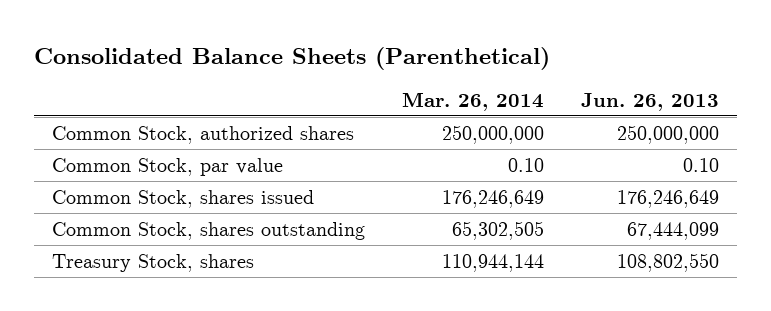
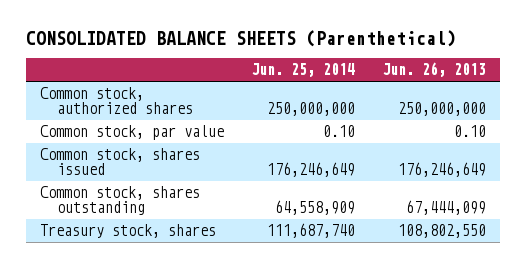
- Consolidated Balance Sheets (Parenthetical)
+ CONSOLIDATED BALANCE SHEETS (Parenthetical)
- | Mar. 26, 2014 | Jun. 26, 2013
+ | Jun. 25, 2014 | Jun. 26, 2013
- Common Stock, authorized shares | 250,000,000 | 250,000,000
- Common Stock, par value | 0.10 | 0.10
- Common Stock, shares issued | 176,246,649 | 176,246,649
- Common Stock, shares outstanding | 65,302,505 | 67,444,099
- Treasury Stock, shares | 110,944,144 | 108,802,550
+ Common stock, authorized shares | 250,000,000 | 250,000,000
+ Common stock, par value | 0.10 | 0.10
+ Common stock, shares issued | 176,246,649 | 176,246,649
+ Common stock, shares outstanding | 64,558,909 | 67,444,099
+ Treasury stock, shares | 111,687,740 | 108,802,550

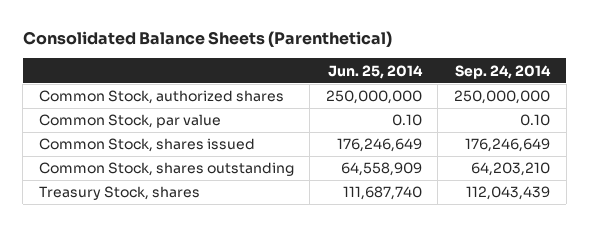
- CONSOLIDATED BALANCE SHEETS (Parenthetical)
+ Consolidated Balance Sheets (Parenthetical)
- | Jun. 25, 2014 | Jun. 26, 2013
+ | Jun. 25, 2014 | Sep. 24, 2014
- Common stock, authorized shares | 250,000,000 | 250,000,000
- Common stock, par value | 0.10 | 0.10
- Common stock, shares issued | 176,246,649 | 176,246,649
- Common stock, shares outstanding | 64,558,909 | 67,444,099
- Treasury stock, shares | 111,687,740 | 108,802,550
+ Common Stock, authorized shares | 250,000,000 | 250,000,000
+ Common Stock, par value | 0.10 | 0.10
+ Common Stock, shares issued | 176,246,649 | 176,246,649
+ Common Stock, shares outstanding | 64,558,909 | 64,203,210
+ Treasury Stock, shares | 111,687,740 | 112,043,439

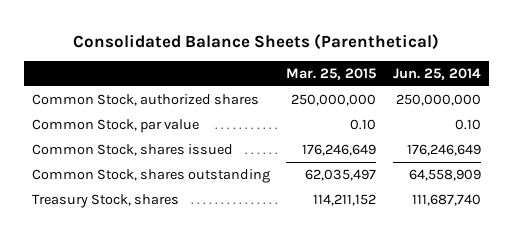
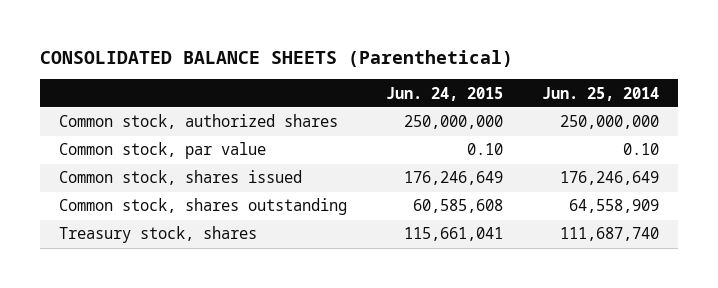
- Consolidated Balance Sheets (Parenthetical)
+ CONSOLIDATED BALANCE SHEETS (Parenthetical)
- | Mar. 25, 2015 | Jun. 25, 2014
+ | Jun. 24, 2015 | Jun. 25, 2014
- Common Stock, authorized shares | 250,000,000 | 250,000,000
- Common Stock, par value | 0.10 | 0.10
- Common Stock, shares issued | 176,246,649 | 176,246,649
- Common Stock, shares outstanding | 62,035,497 | 64,558,909
- Treasury Stock, shares | 114,211,152 | 111,687,740
+ Common stock, authorized shares | 250,000,000 | 250,000,000
+ Common stock, par value | 0.10 | 0.10
+ Common stock, shares issued | 176,246,649 | 176,246,649
+ Common stock, shares outstanding | 60,585,608 | 64,558,909
+ Treasury stock, shares | 115,661,041 | 111,687,740

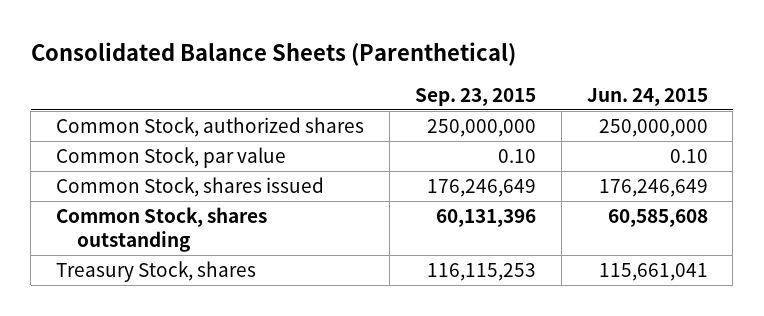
- CONSOLIDATED BALANCE SHEETS (Parenthetical)
+ Consolidated Balance Sheets (Parenthetical)
- | Jun. 24, 2015 | Jun. 25, 2014
+ | Sep. 23, 2015 | Jun. 24, 2015
- Common stock, authorized shares | 250,000,000 | 250,000,000
- Common stock, par value | 0.10 | 0.10
- Common stock, shares issued | 176,246,649 | 176,246,649
- Common stock, shares outstanding | 60,585,608 | 64,558,909
- Treasury stock, shares | 115,661,041 | 111,687,740
+ Common Stock, authorized shares | 250,000,000 | 250,000,000
+ Common Stock, par value | 0.10 | 0.10
+ Common Stock, shares issued | 176,246,649 | 176,246,649
+ Common Stock, shares outstanding | 60,131,396 | 60,585,608
+ Treasury Stock, shares | 116,115,253 | 115,661,041

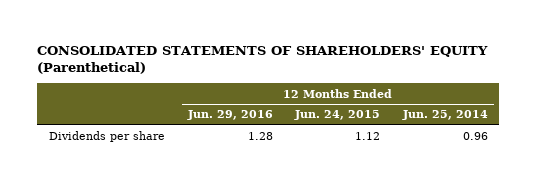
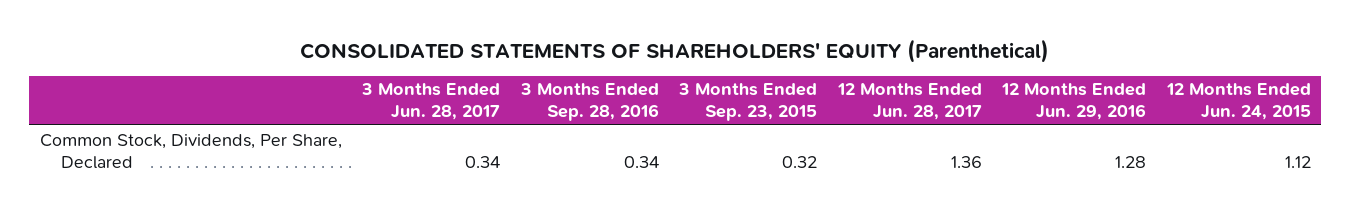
- | 12 Months Ended Jun. 29, 2016 | 12 Months Ended Jun. 24, 2015 | 12 Months Ended Jun. 25, 2014
+ | 3 Months Ended Jun. 28, 2017 | 3 Months Ended Sep. 28, 2016 | 3 Months Ended Sep. 23, 2015 | 12 Months Ended Jun. 28, 2017 | 12 Months Ended Jun. 29, 2016 | 12 Months Ended Jun. 24, 2015
- Dividends per share | 1.28 | 1.12 | 0.96
+ Common Stock, Dividends, Per Share, Declared | 0.34 | 0.34 | 0.32 | 1.36 | 1.28 | 1.12

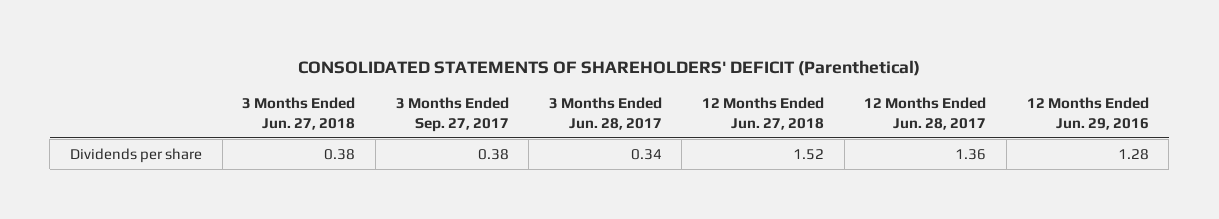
- CONSOLIDATED STATEMENTS OF SHAREHOLDERS' EQUITY (Parenthetical)
+ CONSOLIDATED STATEMENTS OF SHAREHOLDERS' DEFICIT (Parenthetical)
- | 3 Months Ended Jun. 28, 2017 | 3 Months Ended Sep. 28, 2016 | 3 Months Ended Sep. 23, 2015 | 12 Months Ended Jun. 28, 2017 | 12 Months Ended Jun. 29, 2016 | 12 Months Ended Jun. 24, 2015
+ | 3 Months Ended Jun. 27, 2018 | 3 Months Ended Sep. 27, 2017 | 3 Months Ended Jun. 28, 2017 | 12 Months Ended Jun. 27, 2018 | 12 Months Ended Jun. 28, 2017 | 12 Months Ended Jun. 29, 2016
- Common Stock, Dividends, Per Share, Declared | 0.34 | 0.34 | 0.32 | 1.36 | 1.28 | 1.12
+ Dividends per share | 0.38 | 0.38 | 0.34 | 1.52 | 1.36 | 1.28

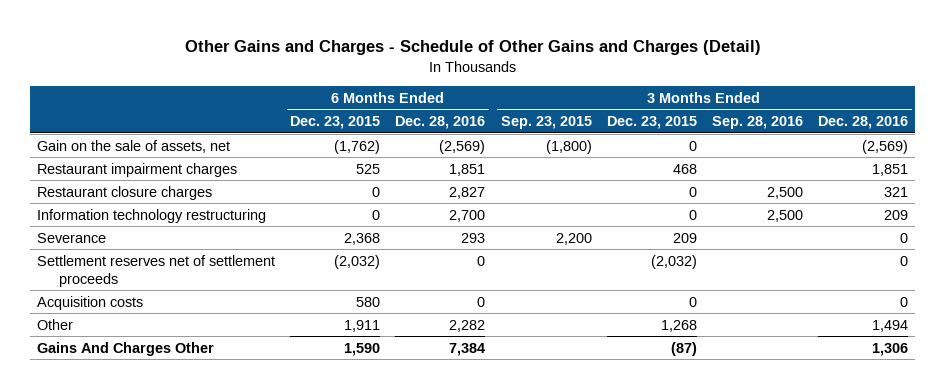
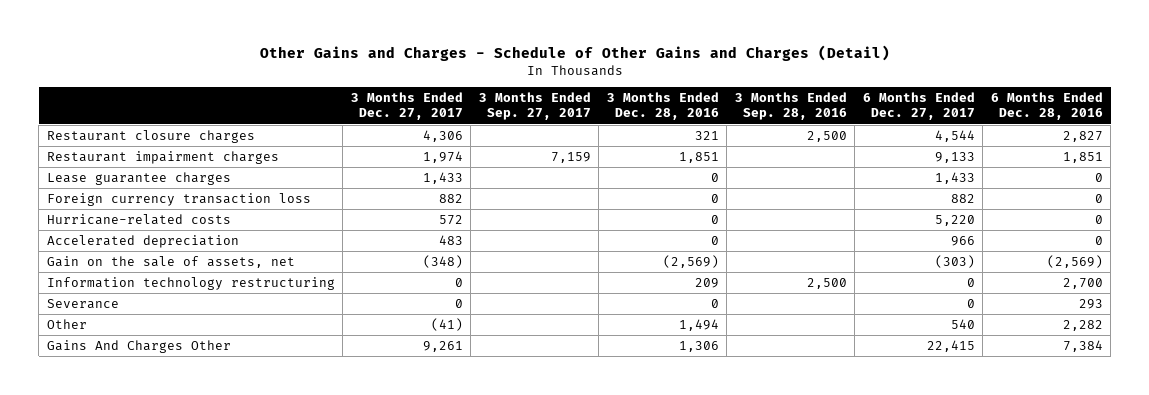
- | 6 Months Ended Dec. 23, 2015 | 6 Months Ended Dec. 28, 2016 | 3 Months Ended Sep. 23, 2015 | 3 Months Ended Dec. 23, 2015 | 3 Months Ended Sep. 28, 2016 | 3 Months Ended Dec. 28, 2016
+ | 3 Months Ended Dec. 27, 2017 | 3 Months Ended Sep. 27, 2017 | 3 Months Ended Dec. 28, 2016 | 3 Months Ended Sep. 28, 2016 | 6 Months Ended Dec. 27, 2017 | 6 Months Ended Dec. 28, 2016
moved down: Restaurant impairment charges | 1,974 | 7,159 | 1,851 | | 9,133 | 1,851
+ Lease guarantee charges | 1,433 | | 0 | | 1,433 | 0
+ Foreign currency transaction loss | 882 | | 0 | | 882 | 0
+ Hurricane-related costs | 572 | | 0 | | 5,220 | 0
+ Accelerated depreciation | 483 | | 0 | | 966 | 0
moved down: Gain on the sale of assets, net | (348) | | (2,569) | | (303) | (2,569)
- Settlement reserves net of settlement proceeds | (2,032) | 0 | | (2,032) | | 0
- Acquisition costs | 580 | 0 | | 0 | | 0

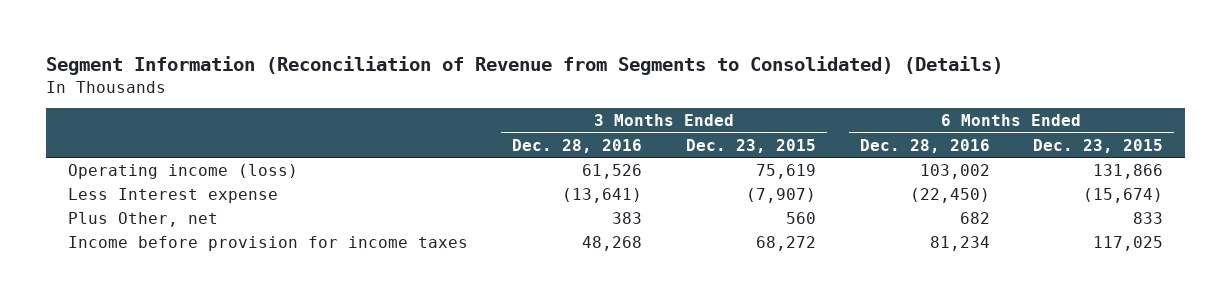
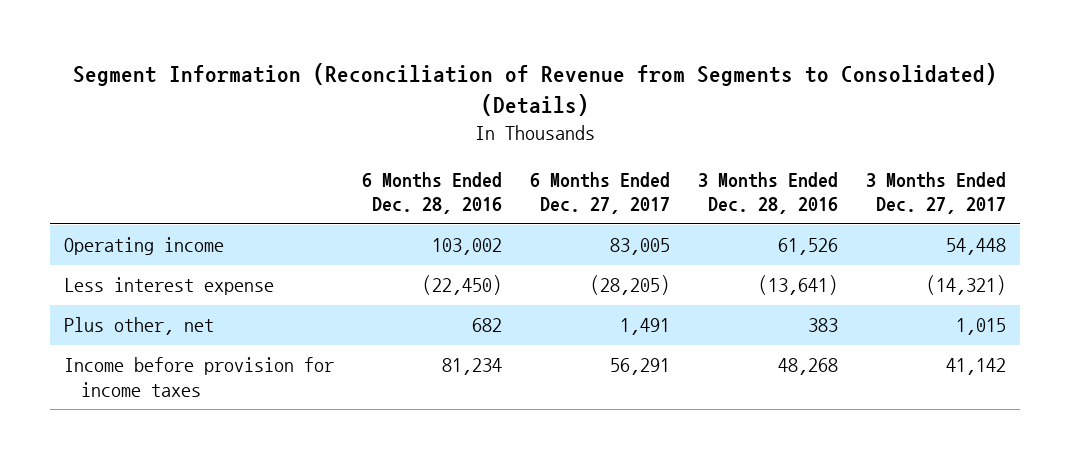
- | 3 Months Ended Dec. 28, 2016 | 3 Months Ended Dec. 23, 2015 | 6 Months Ended Dec. 28, 2016 | 6 Months Ended Dec. 23, 2015
+ | 6 Months Ended Dec. 28, 2016 | 6 Months Ended Dec. 27, 2017 | 3 Months Ended Dec. 28, 2016 | 3 Months Ended Dec. 27, 2017
- Operating income (loss) | 61,526 | 75,619 | 103,002 | 131,866
- Less Interest expense | (13,641) | (7,907) | (22,450) | (15,674)
- Plus Other, net | 383 | 560 | 682 | 833
+ Operating income | 103,002 | 83,005 | 61,526 | 54,448
+ Less interest expense | (22,450) | (28,205) | (13,641) | (14,321)
+ Plus other, net | 682 | 1,491 | 383 | 1,015

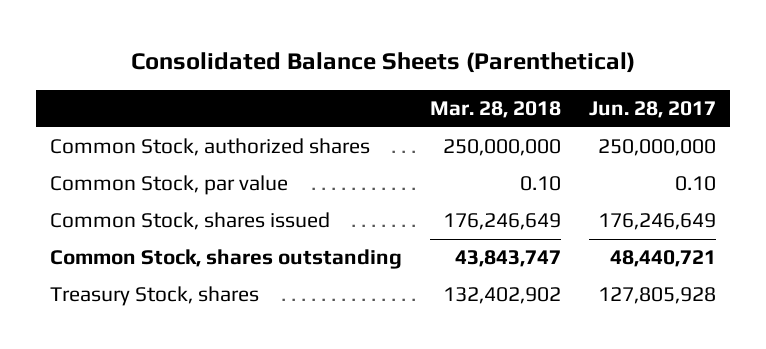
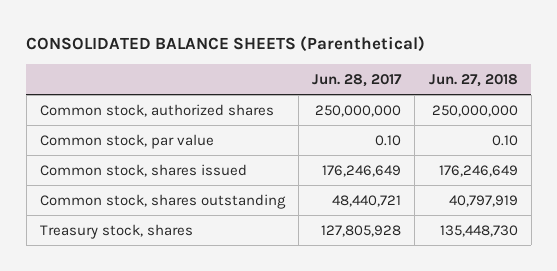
- Consolidated Balance Sheets (Parenthetical)
+ CONSOLIDATED BALANCE SHEETS (Parenthetical)
- | Mar. 28, 2018 | Jun. 28, 2017
+ | Jun. 28, 2017 | Jun. 27, 2018
- Common Stock, authorized shares | 250,000,000 | 250,000,000
- Common Stock, par value | 0.10 | 0.10
- Common Stock, shares issued | 176,246,649 | 176,246,649
- Common Stock, shares outstanding | 43,843,747 | 48,440,721
- Treasury Stock, shares | 132,402,902 | 127,805,928
+ Common stock, authorized shares | 250,000,000 | 250,000,000
+ Common stock, par value | 0.10 | 0.10
+ Common stock, shares issued | 176,246,649 | 176,246,649
+ Common stock, shares outstanding | 48,440,721 | 40,797,919
+ Treasury stock, shares | 127,805,928 | 135,448,730

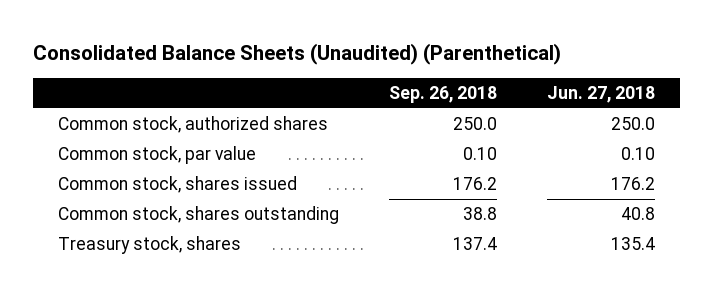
- CONSOLIDATED BALANCE SHEETS (Parenthetical)
+ Consolidated Balance Sheets (Unaudited) (Parenthetical)
- | Jun. 28, 2017 | Jun. 27, 2018
+ | Sep. 26, 2018 | Jun. 27, 2018
- Common stock, authorized shares | 250,000,000 | 250,000,000
+ Common stock, authorized shares | 250.0 | 250.0
- Common stock, shares issued | 176,246,649 | 176,246,649
- Common stock, shares outstanding | 48,440,721 | 40,797,919
- Treasury stock, shares | 127,805,928 | 135,448,730
+ Common stock, shares issued | 176.2 | 176.2
+ Common stock, shares outstanding | 38.8 | 40.8
+ Treasury stock, shares | 137.4 | 135.4

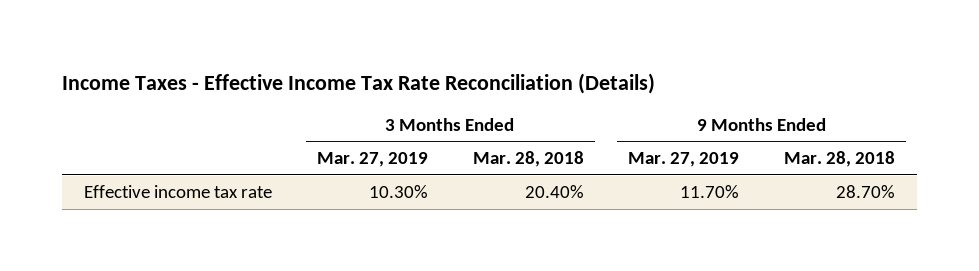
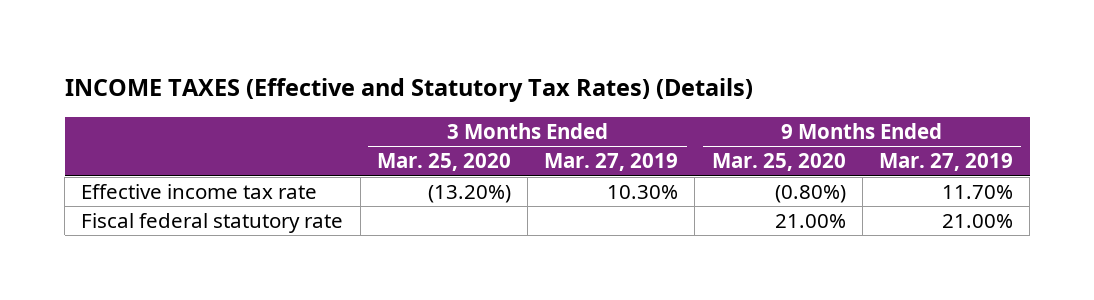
- Income Taxes - Effective Income Tax Rate Reconciliation (Details)
+ INCOME TAXES (Effective and Statutory Tax Rates) (Details)
- | 3 Months Ended Mar. 27, 2019 | 3 Months Ended Mar. 28, 2018 | 9 Months Ended Mar. 27, 2019 | 9 Months Ended Mar. 28, 2018
+ | 3 Months Ended Mar. 25, 2020 | 3 Months Ended Mar. 27, 2019 | 9 Months Ended Mar. 25, 2020 | 9 Months Ended Mar. 27, 2019
+ Fiscal federal statutory rate | | | 21.00% | 21.00%

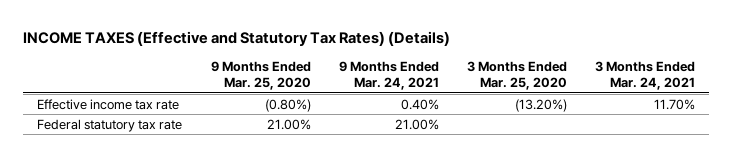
- | 3 Months Ended Mar. 25, 2020 | 3 Months Ended Mar. 27, 2019 | 9 Months Ended Mar. 25, 2020 | 9 Months Ended Mar. 27, 2019
+ | 9 Months Ended Mar. 25, 2020 | 9 Months Ended Mar. 24, 2021 | 3 Months Ended Mar. 25, 2020 | 3 Months Ended Mar. 24, 2021
- Fiscal federal statutory rate | | | 21.00% | 21.00%
+ Federal statutory tax rate | 21.00% | 21.00% | |

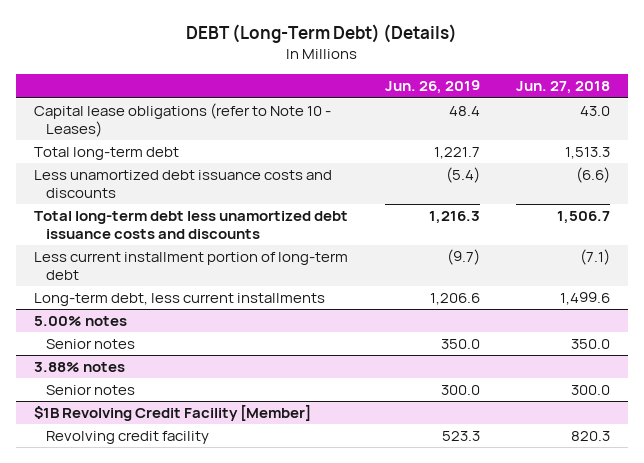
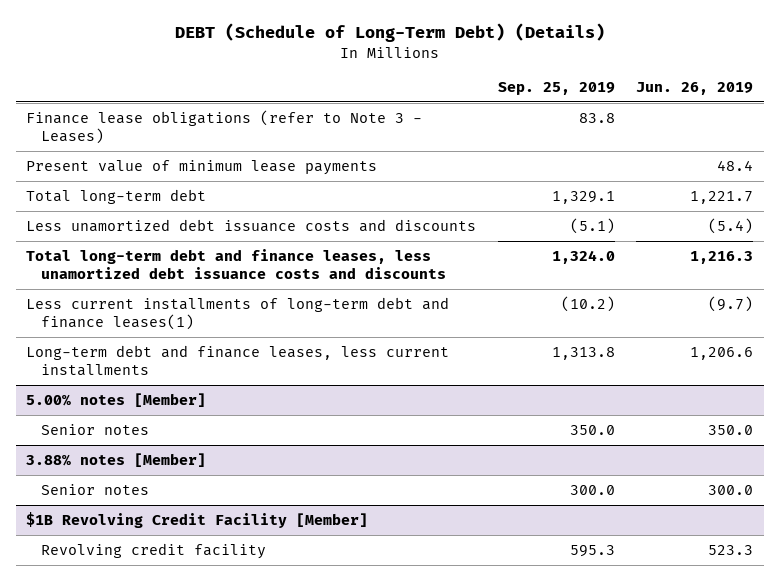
- DEBT (Long-Term Debt) (Details)
+ DEBT (Schedule of Long-Term Debt) (Details)
- | Jun. 26, 2019 | Jun. 27, 2018
+ | Sep. 25, 2019 | Jun. 26, 2019
- Capital lease obligations (refer to Note 10 - Leases) | 48.4 | 43.0
+ Finance lease obligations (refer to Note 3 - Leases) | 83.8 |
+ Present value of minimum lease payments | | 48.4
- Total long-term debt less unamortized debt issuance costs and discounts | 1,216.3 | 1,506.7
- Less current installment portion of long-term debt | (9.7) | (7.1)
- Long-term debt, less current installments | 1,206.6 | 1,499.6
- 5.00% notes
+ Total long-term debt and finance leases, less unamortized debt issuance costs and discounts | 1,324.0 | 1,216.3
+ Less current installments of long-term debt and finance leases(1) | (10.2) | (9.7)
+ Long-term debt and finance leases, less current installments | 1,313.8 | 1,206.6
+ 5.00% notes [Member]
- 3.88% notes
+ 3.88% notes [Member]

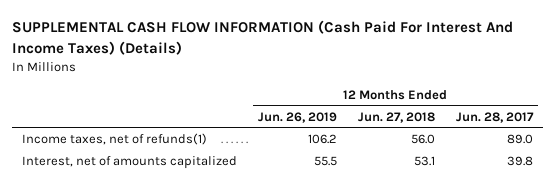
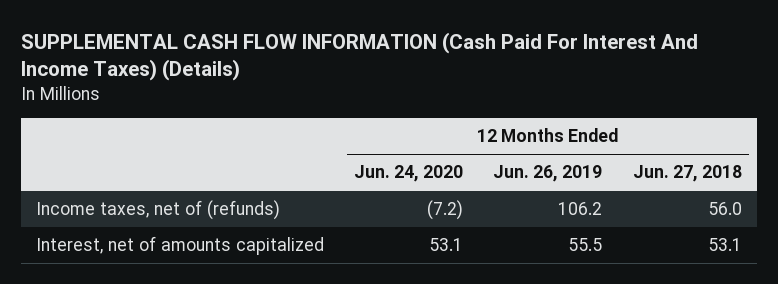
- | 12 Months Ended Jun. 26, 2019 | 12 Months Ended Jun. 27, 2018 | 12 Months Ended Jun. 28, 2017
+ | 12 Months Ended Jun. 24, 2020 | 12 Months Ended Jun. 26, 2019 | 12 Months Ended Jun. 27, 2018
- Income taxes, net of refunds(1) | 106.2 | 56.0 | 89.0
+ Income taxes, net of (refunds) | (7.2) | 106.2 | 56.0

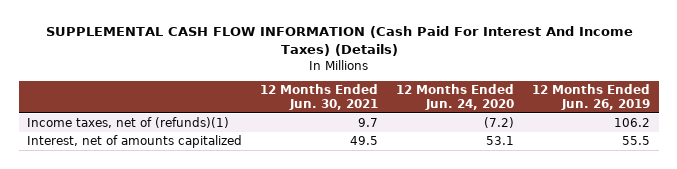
- | 12 Months Ended Jun. 24, 2020 | 12 Months Ended Jun. 26, 2019 | 12 Months Ended Jun. 27, 2018
+ | 12 Months Ended Jun. 30, 2021 | 12 Months Ended Jun. 24, 2020 | 12 Months Ended Jun. 26, 2019
- Income taxes, net of (refunds) | (7.2) | 106.2 | 56.0
+ Income taxes, net of (refunds)(1) | 9.7 | (7.2) | 106.2

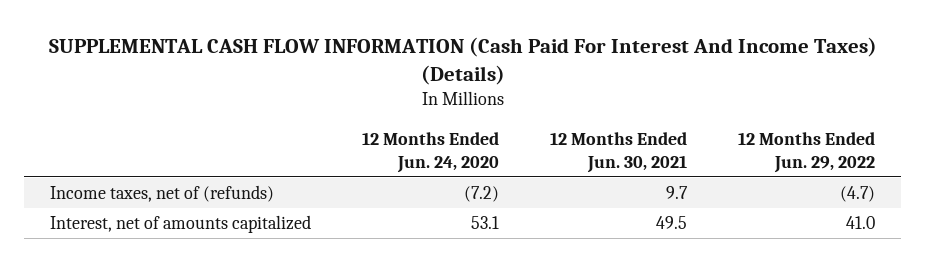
- | 12 Months Ended Jun. 30, 2021 | 12 Months Ended Jun. 24, 2020 | 12 Months Ended Jun. 26, 2019
+ | 12 Months Ended Jun. 24, 2020 | 12 Months Ended Jun. 30, 2021 | 12 Months Ended Jun. 29, 2022
- Income taxes, net of (refunds)(1) | 9.7 | (7.2) | 106.2
+ Income taxes, net of (refunds) | (7.2) | 9.7 | (4.7)

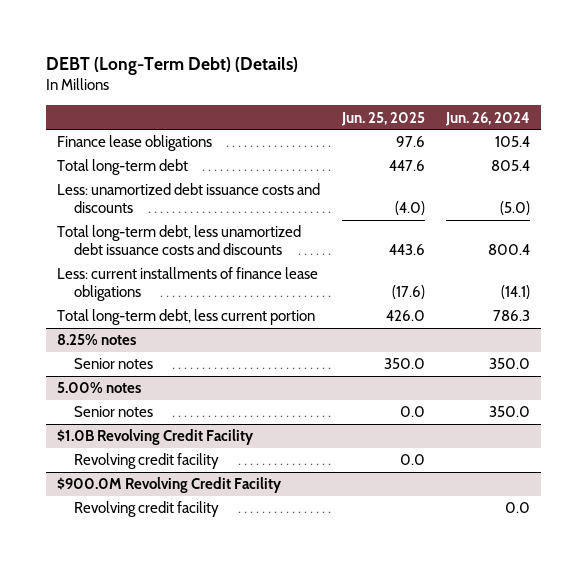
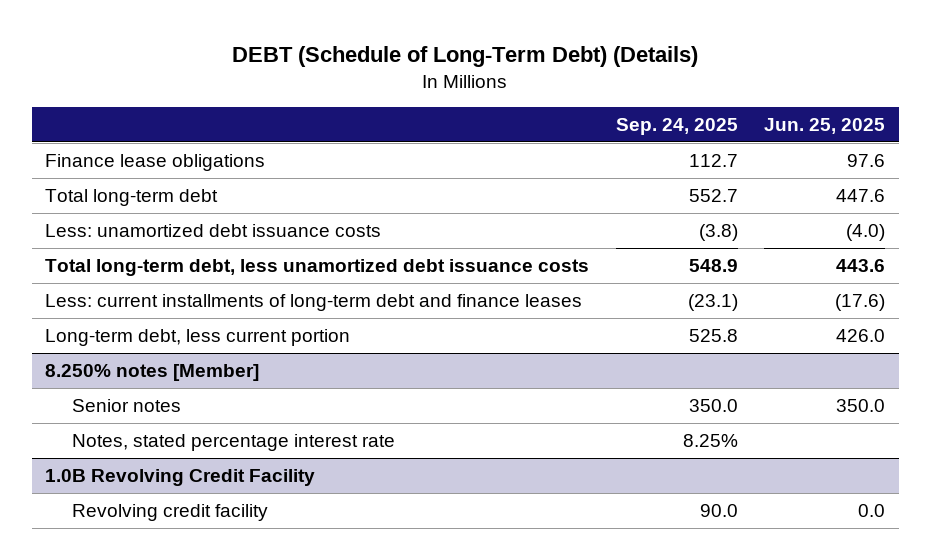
- DEBT (Long-Term Debt) (Details)
+ DEBT (Schedule of Long-Term Debt) (Details)
- | Jun. 25, 2025 | Jun. 26, 2024
+ | Sep. 24, 2025 | Jun. 25, 2025
- Less: unamortized debt issuance costs and discounts | (4.0) | (5.0)
- Total long-term debt, less unamortized debt issuance costs and discounts | 443.6 | 800.4
- Less: current installments of finance lease obligations | (17.6) | (14.1)
- Total long-term debt, less current portion | 426.0 | 786.3
- 8.25% notes
+ Less: unamortized debt issuance costs | (3.8) | (4.0)
+ Total long-term debt, less unamortized debt issuance costs | 548.9 | 443.6
+ Less: current installments of long-term debt and finance leases | (23.1) | (17.6)
+ Long-term debt, less current portion | 525.8 | 426.0
+ 8.250% notes [Member]
- 5.00% notes
- Senior notes | 0.0 | 350.0
- $1.0B Revolving Credit Facility
+ Notes, stated percentage interest rate | 8.25% |
+ 1.0B Revolving Credit Facility
- $900.0M Revolving Credit Facility
- Revolving credit facility | | 0.0

